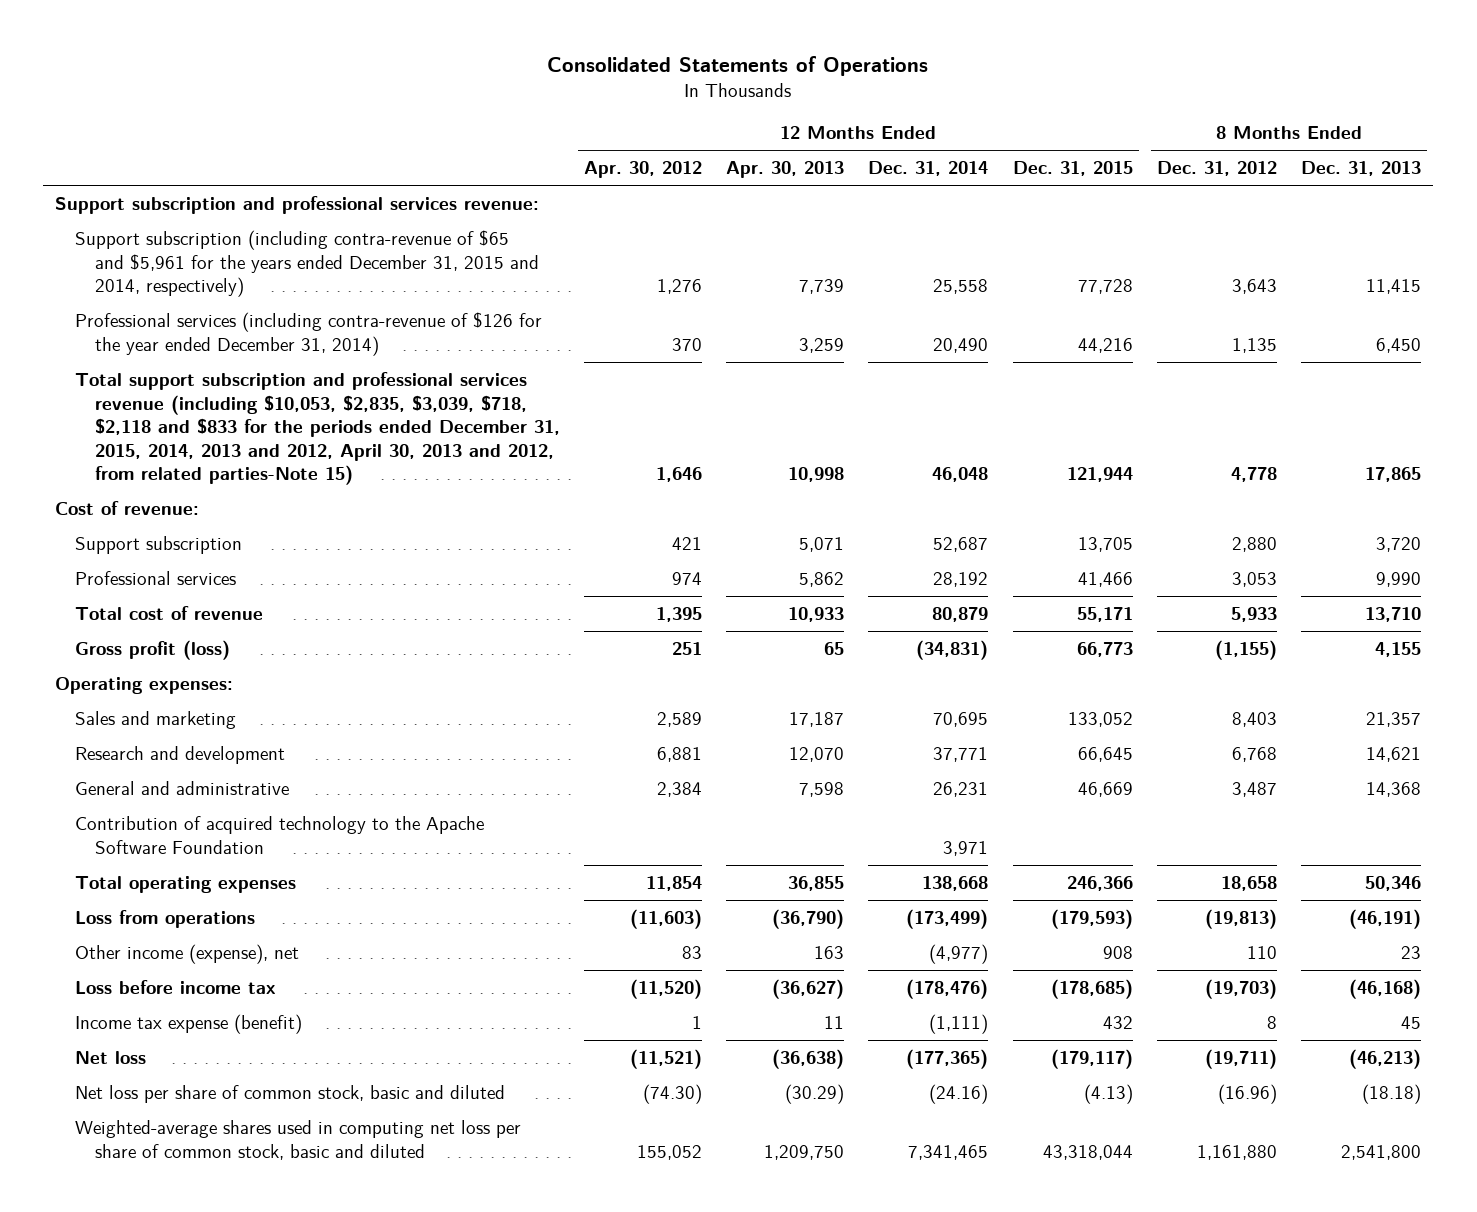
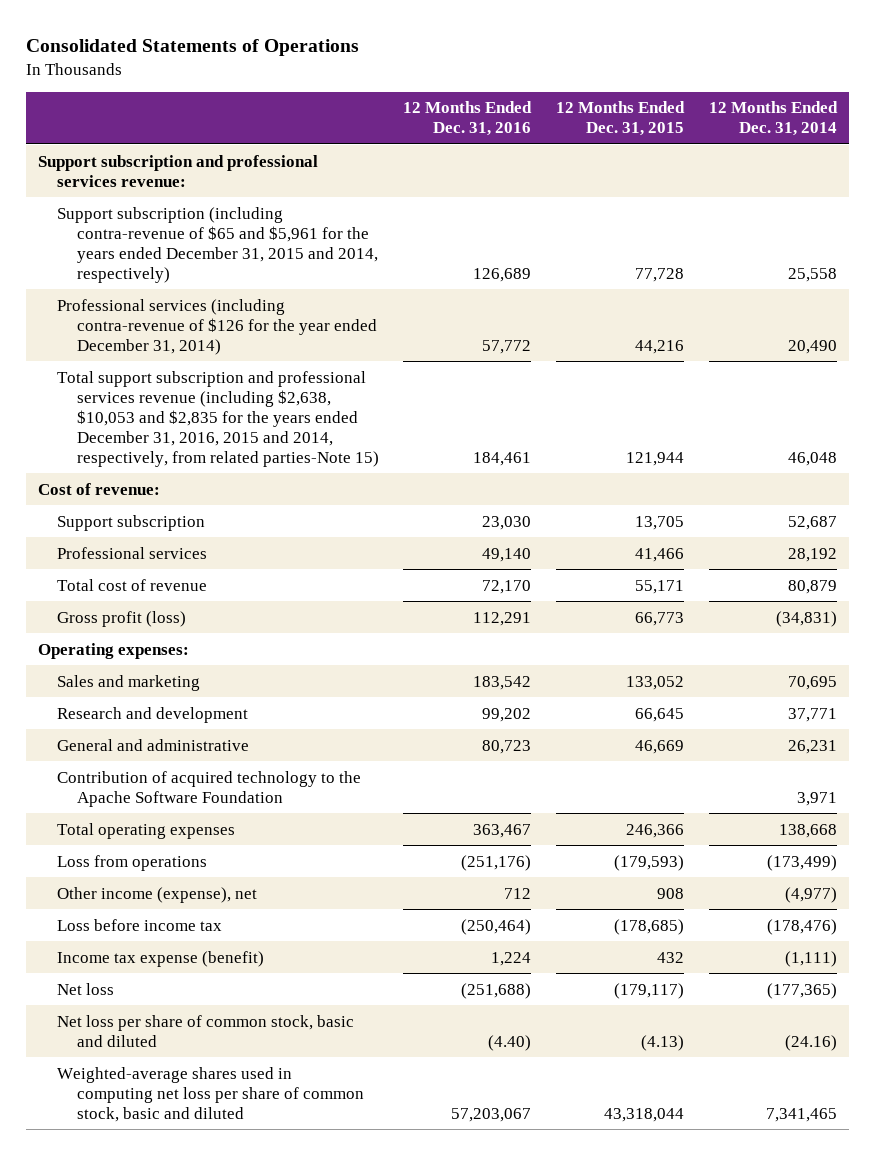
- | 12 Months Ended Apr. 30, 2012 | 12 Months Ended Apr. 30, 2013 | 12 Months Ended Dec. 31, 2014 | 12 Months Ended Dec. 31, 2015 | 8 Months Ended Dec. 31, 2012 | 8 Months Ended Dec. 31, 2013
+ | 12 Months Ended Dec. 31, 2016 | 12 Months Ended Dec. 31, 2015 | 12 Months Ended Dec. 31, 2014
- Total support subscription and professional services revenue (including $10,053, $2,835, $3,039, $718, $2,118 and $833 for the periods ended December 31, 2015, 2014, 2013 and 2012, April 30, 2013 and 2012, from related parties-Note 15) | 1,646 | 10,998 | 46,048 | 121,944 | 4,778 | 17,865
+ Total support subscription and professional services revenue (including $2,638, $10,053 and $2,835 for the years ended December 31, 2016, 2015 and 2014, respectively, from related parties-Note 15) | 184,461 | 121,944 | 46,048

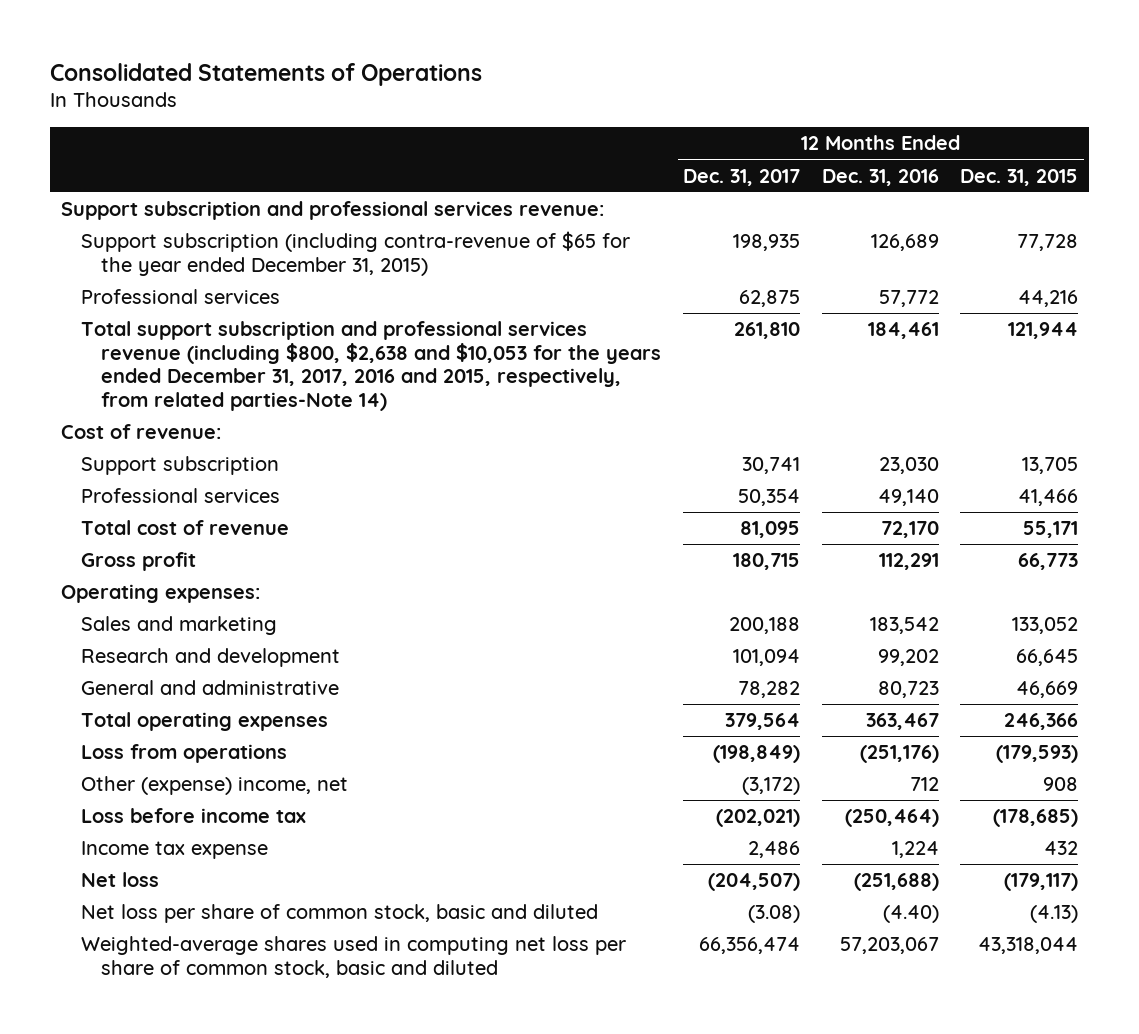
- | 12 Months Ended Dec. 31, 2016 | 12 Months Ended Dec. 31, 2015 | 12 Months Ended Dec. 31, 2014
+ | 12 Months Ended Dec. 31, 2017 | 12 Months Ended Dec. 31, 2016 | 12 Months Ended Dec. 31, 2015
- Support subscription (including contra-revenue of $65 and $5,961 for the years ended December 31, 2015 and 2014, respectively) | 126,689 | 77,728 | 25,558
- Professional services (including contra-revenue of $126 for the year ended December 31, 2014) | 57,772 | 44,216 | 20,490
- Total support subscription and professional services revenue (including $2,638, $10,053 and $2,835 for the years ended December 31, 2016, 2015 and 2014, respectively, from related parties-Note 15) | 184,461 | 121,944 | 46,048
+ Support subscription (including contra-revenue of $65 for the year ended December 31, 2015) | 198,935 | 126,689 | 77,728
+ Professional services | 62,875 | 57,772 | 44,216
+ Total support subscription and professional services revenue (including $800, $2,638 and $10,053 for the years ended December 31, 2017, 2016 and 2015, respectively, from related parties-Note 14) | 261,810 | 184,461 | 121,944
- Gross profit (loss) | 112,291 | 66,773 | (34,831)
+ Gross profit | 180,715 | 112,291 | 66,773
- Contribution of acquired technology to the Apache Software Foundation | | | 3,971
- Other income (expense), net | 712 | 908 | (4,977)
+ Other (expense) income, net | (3,172) | 712 | 908
- Income tax expense (benefit) | 1,224 | 432 | (1,111)
+ Income tax expense | 2,486 | 1,224 | 432

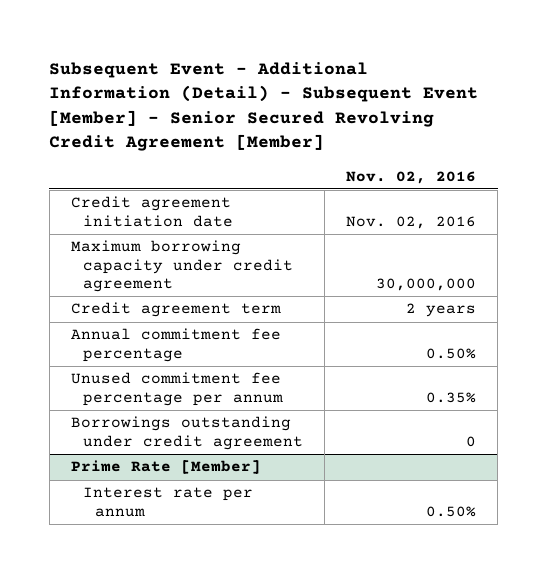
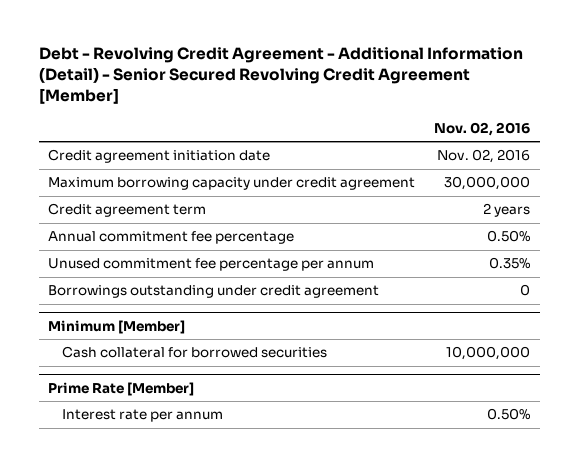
- Subsequent Event - Additional Information (Detail) - Subsequent Event [Member] - Senior Secured Revolving Credit Agreement [Member]
+ Debt - Revolving Credit Agreement - Additional Information (Detail) - Senior Secured Revolving Credit Agreement [Member]
+ Minimum [Member]
+ Cash collateral for borrowed securities | 10,000,000

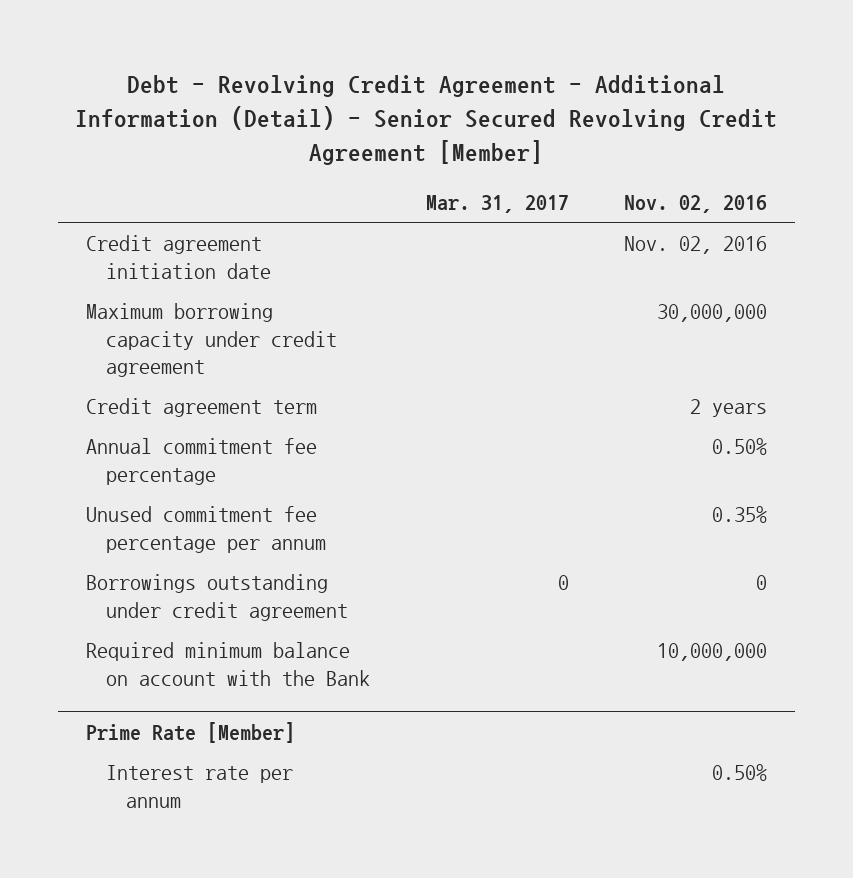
- | Nov. 02, 2016
+ | Mar. 31, 2017 | Nov. 02, 2016
- Minimum [Member]
- Cash collateral for borrowed securities | 10,000,000
+ Required minimum balance on account with the Bank | | 10,000,000

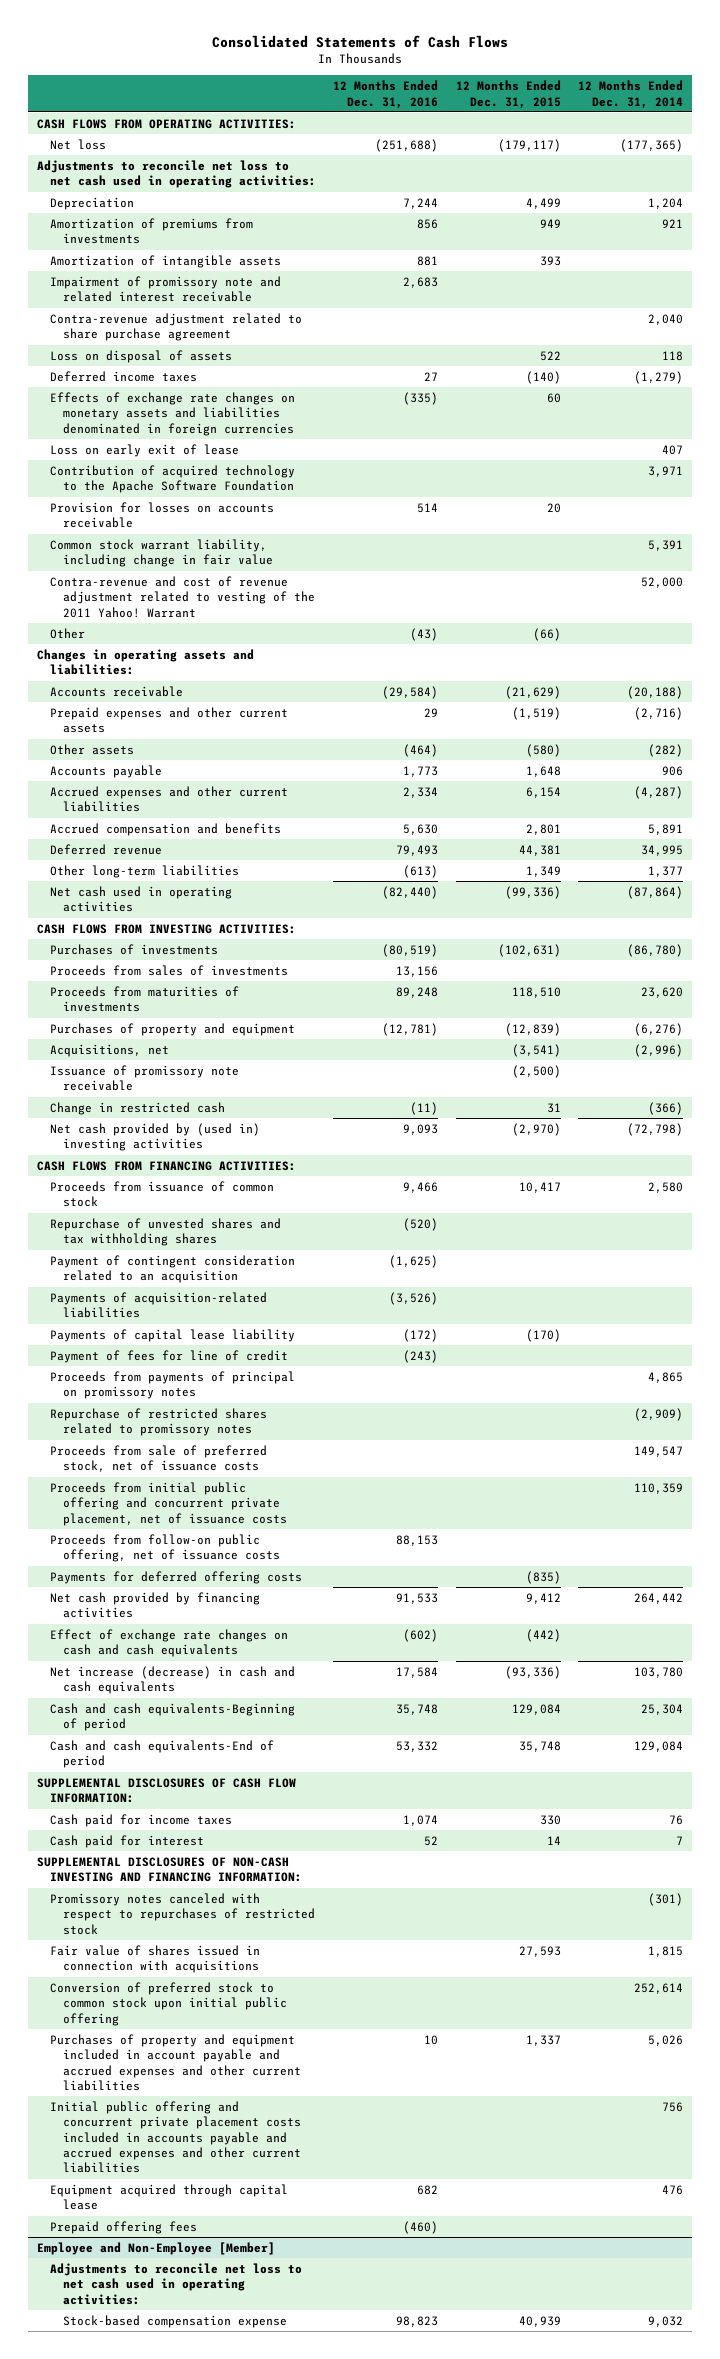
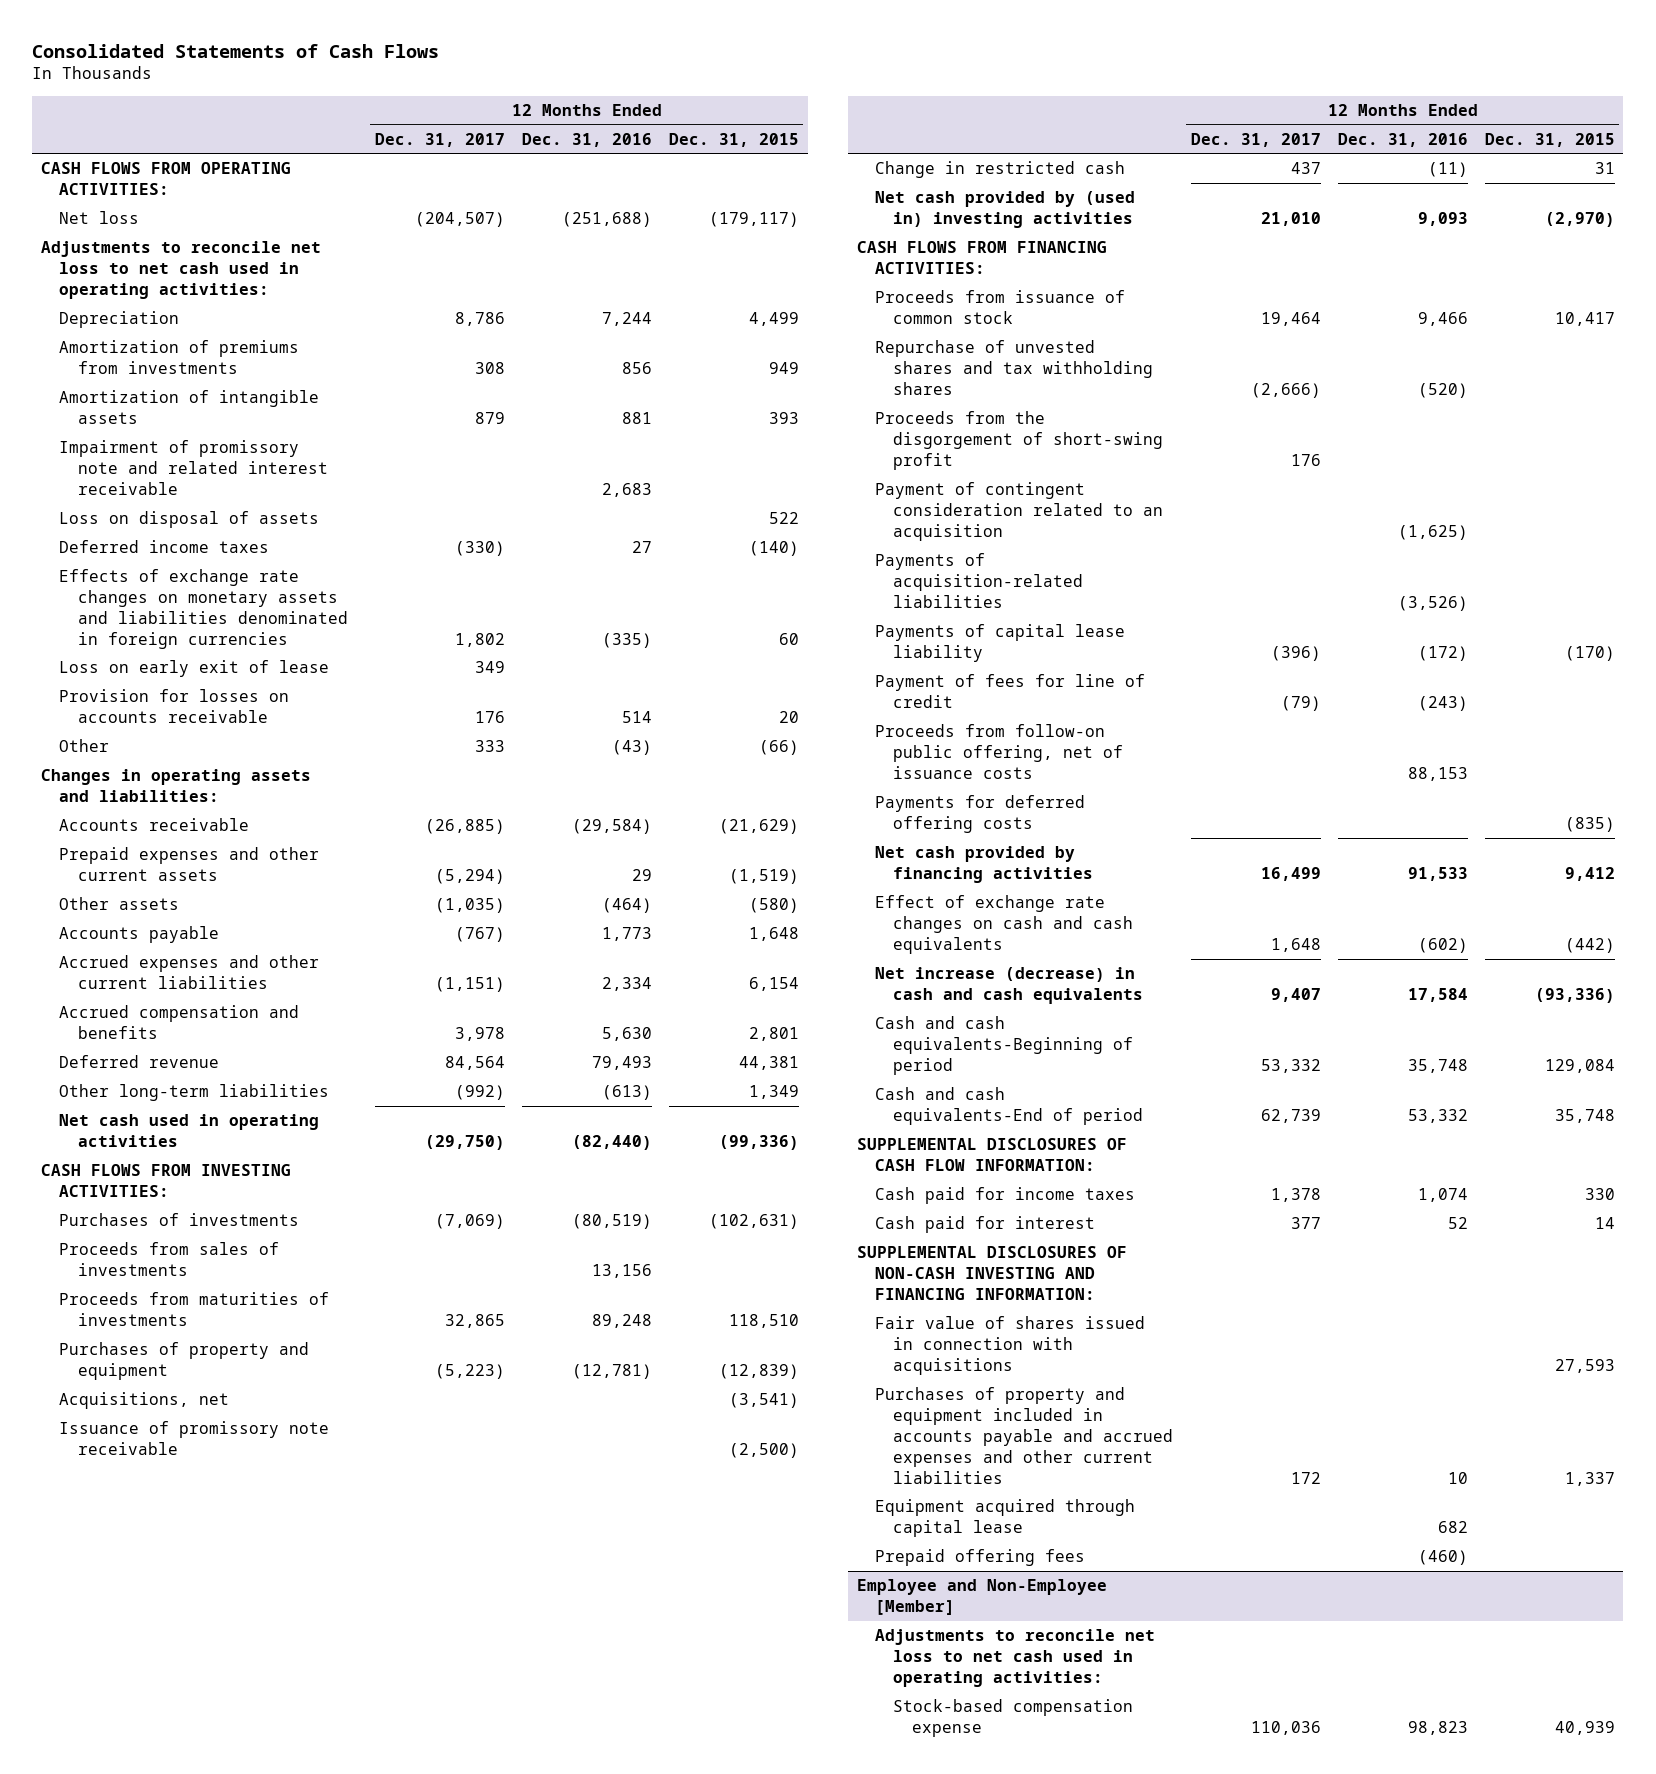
- | 12 Months Ended Dec. 31, 2016 | 12 Months Ended Dec. 31, 2015 | 12 Months Ended Dec. 31, 2014
+ | 12 Months Ended Dec. 31, 2017 | 12 Months Ended Dec. 31, 2016 | 12 Months Ended Dec. 31, 2015
- Contra-revenue adjustment related to share purchase agreement | | | 2,040
- Contribution of acquired technology to the Apache Software Foundation | | | 3,971
- Common stock warrant liability, including change in fair value | | | 5,391
- Contra-revenue and cost of revenue adjustment related to vesting of the 2011 Yahoo! Warrant | | | 52,000
+ Proceeds from the disgorgement of short-swing profit | 176 | |
- Proceeds from payments of principal on promissory notes | | | 4,865
- Repurchase of restricted shares related to promissory notes | | | (2,909)
- Proceeds from sale of preferred stock, net of issuance costs | | | 149,547
- Proceeds from initial public offering and concurrent private placement, net of issuance costs | | | 110,359
- Promissory notes canceled with respect to repurchases of restricted stock | | | (301)
- Conversion of preferred stock to common stock upon initial public offering | | | 252,614
- Purchases of property and equipment included in account payable and accrued expenses and other current liabilities | 10 | 1,337 | 5,026
- Initial public offering and concurrent private placement costs included in accounts payable and accrued expenses and other current liabilities | | | 756
+ Purchases of property and equipment included in accounts payable and accrued expenses and other current liabilities | 172 | 10 | 1,337

